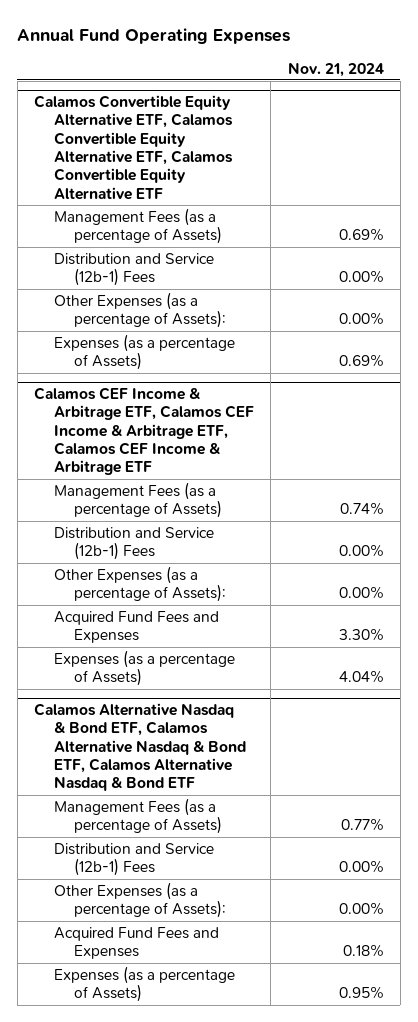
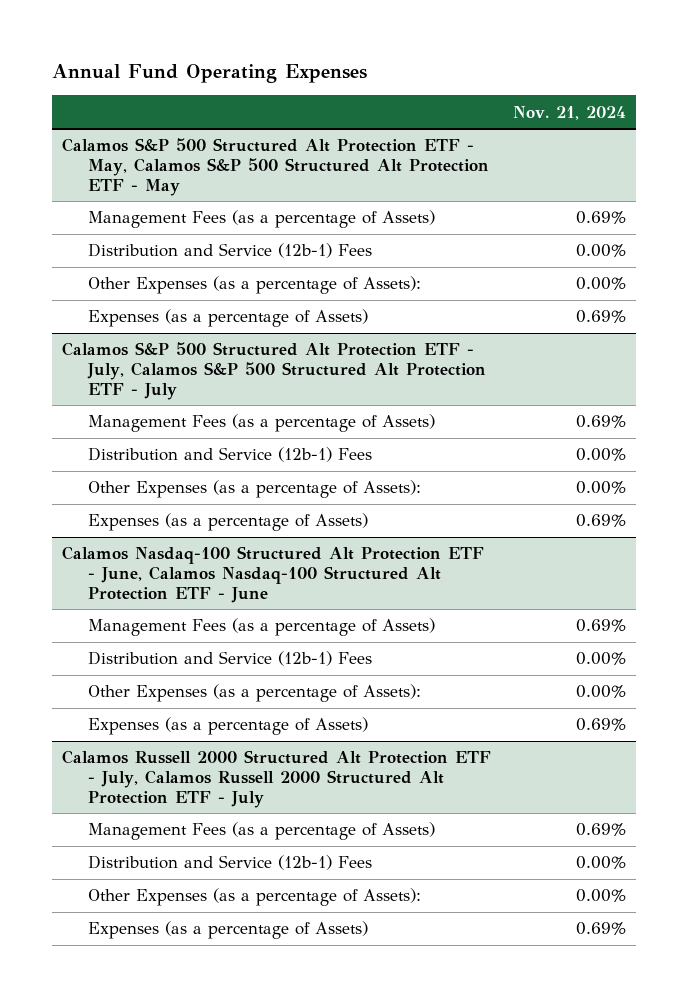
- Calamos Convertible Equity Alternative ETF, Calamos Convertible Equity Alternative ETF, Calamos Convertible Equity Alternative ETF
+ Calamos S&P 500 Structured Alt Protection ETF - May, Calamos S&P 500 Structured Alt Protection ETF - May
- Calamos CEF Income & Arbitrage ETF, Calamos CEF Income & Arbitrage ETF, Calamos CEF Income & Arbitrage ETF
- Management Fees (as a percentage of Assets) | 0.74%
+ Calamos S&P 500 Structured Alt Protection ETF - July, Calamos S&P 500 Structured Alt Protection ETF - July
+ Management Fees (as a percentage of Assets) | 0.69%
- Acquired Fund Fees and Expenses | 3.30%
- Expenses (as a percentage of Assets) | 4.04%
- Calamos Alternative Nasdaq & Bond ETF, Calamos Alternative Nasdaq & Bond ETF, Calamos Alternative Nasdaq & Bond ETF
- Management Fees (as a percentage of Assets) | 0.77%
+ Expenses (as a percentage of Assets) | 0.69%
+ Calamos Nasdaq-100 Structured Alt Protection ETF - June, Calamos Nasdaq-100 Structured Alt Protection ETF - June
+ Management Fees (as a percentage of Assets) | 0.69%
- Acquired Fund Fees and Expenses | 0.18%
- Expenses (as a percentage of Assets) | 0.95%
+ Expenses (as a percentage of Assets) | 0.69%
+ Calamos Russell 2000 Structured Alt Protection ETF - July, Calamos Russell 2000 Structured Alt Protection ETF - July
+ Management Fees (as a percentage of Assets) | 0.69%
+ Distribution and Service (12b-1) Fees | 0.00%
+ Other Expenses (as a percentage of Assets): | 0.00%
+ Expenses (as a percentage of Assets) | 0.69%

